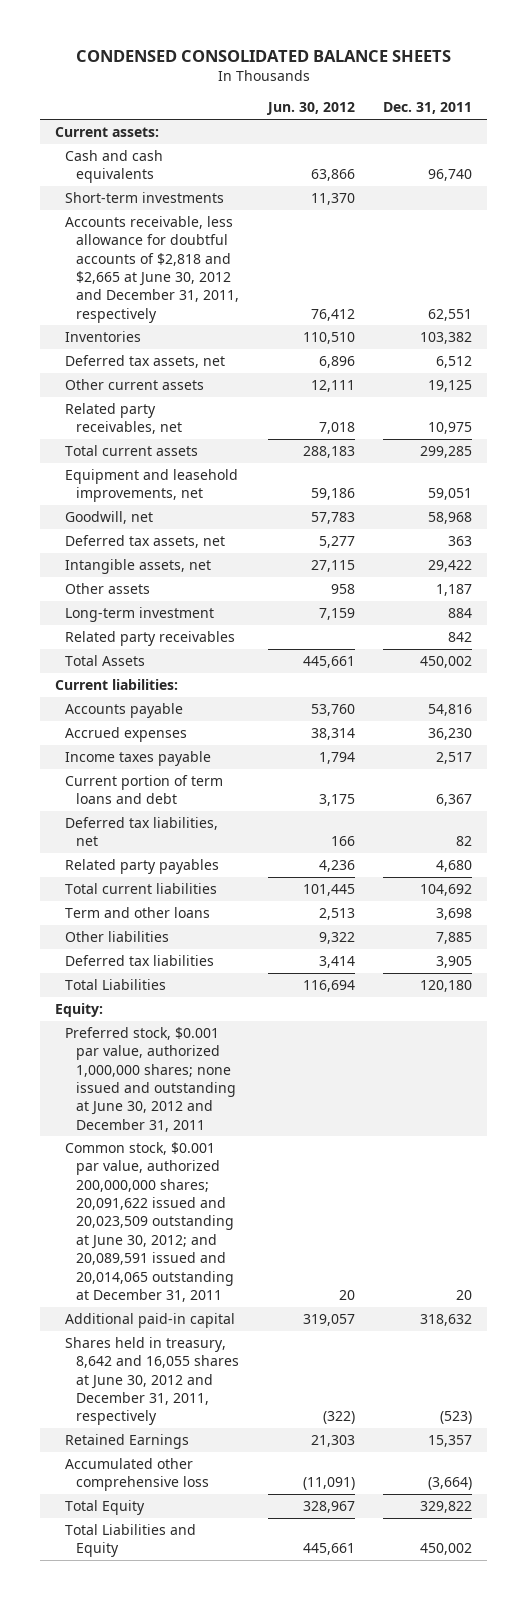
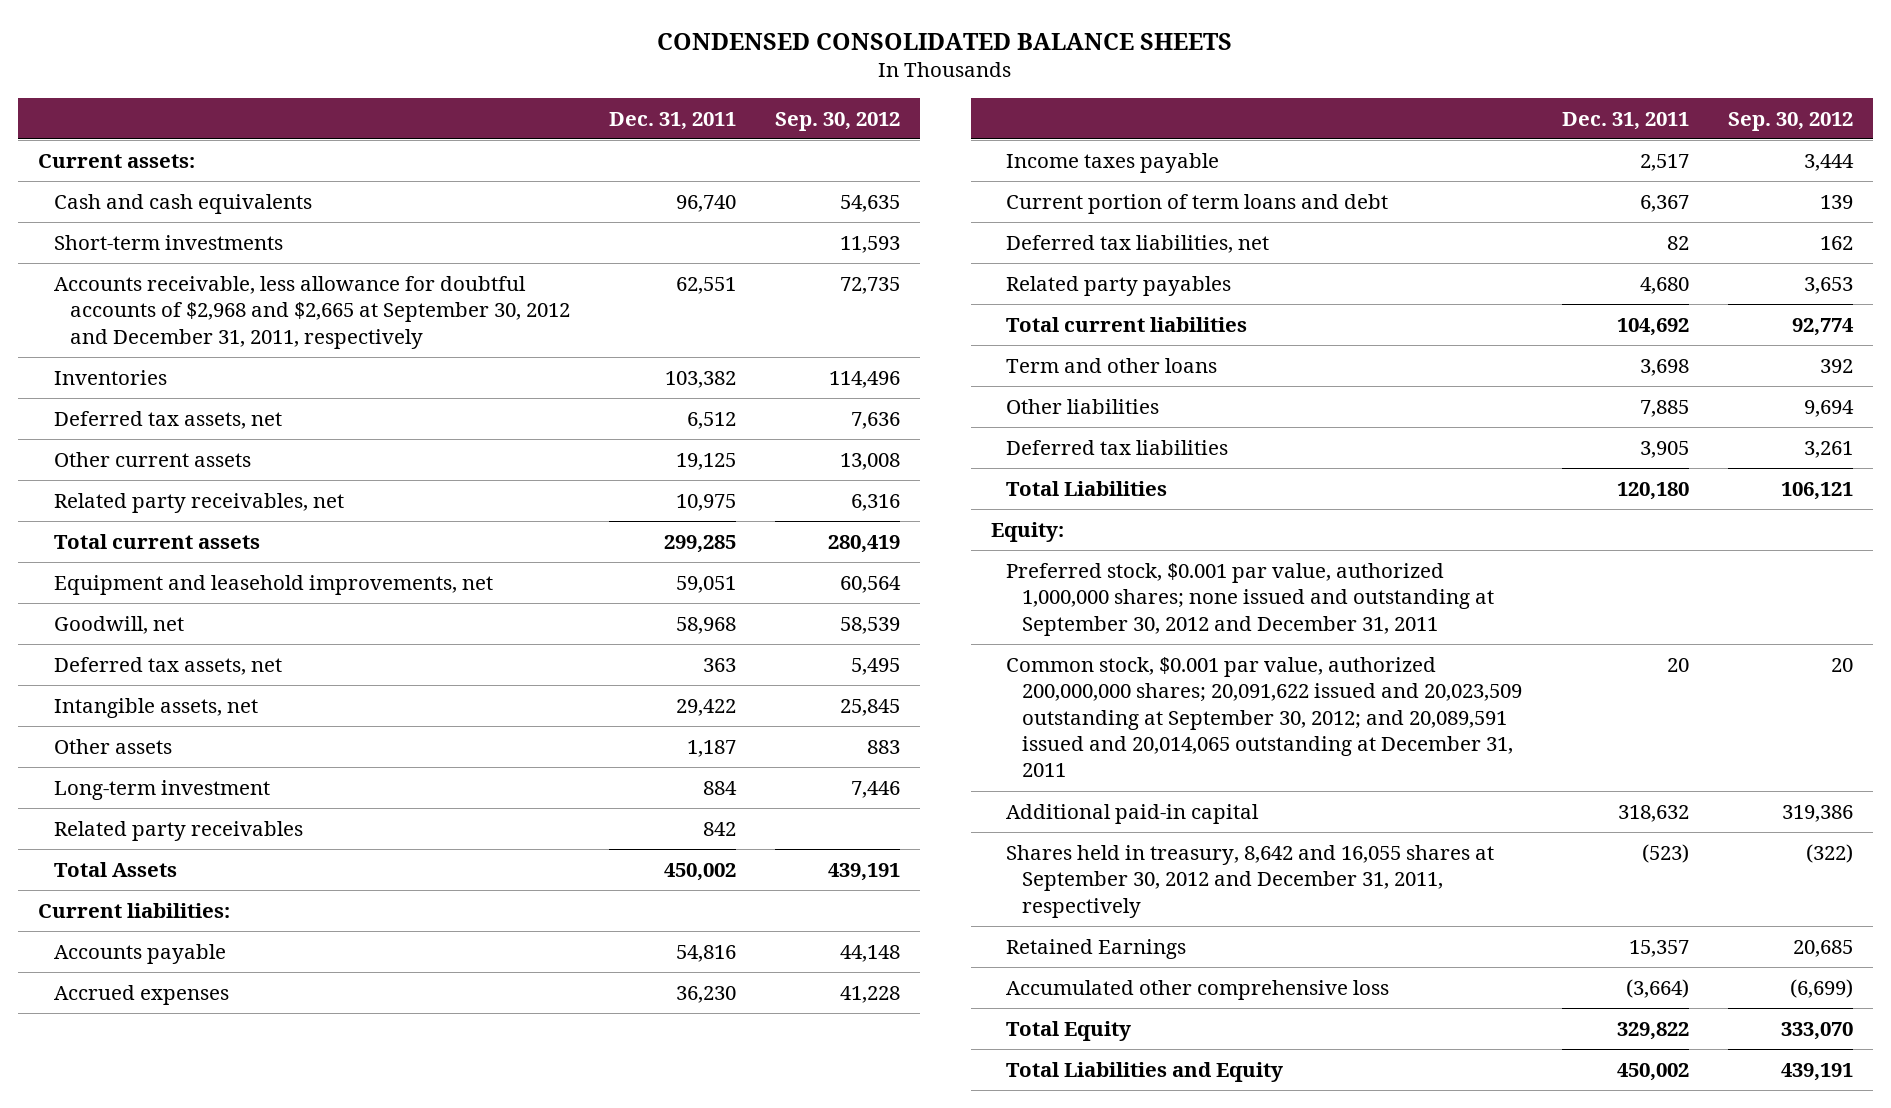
- | Jun. 30, 2012 | Dec. 31, 2011
+ | Dec. 31, 2011 | Sep. 30, 2012
- Accounts receivable, less allowance for doubtful accounts of $2,818 and $2,665 at June 30, 2012 and December 31, 2011, respectively | 76,412 | 62,551
+ Accounts receivable, less allowance for doubtful accounts of $2,968 and $2,665 at September 30, 2012 and December 31, 2011, respectively | 62,551 | 72,735
- Preferred stock, $0.001 par value, authorized 1,000,000 shares; none issued and outstanding at June 30, 2012 and December 31, 2011
- Common stock, $0.001 par value, authorized 200,000,000 shares; 20,091,622 issued and 20,023,509 outstanding at June 30, 2012; and 20,089,591 issued and 20,014,065 outstanding at December 31, 2011 | 20 | 20
+ Preferred stock, $0.001 par value, authorized 1,000,000 shares; none issued and outstanding at September 30, 2012 and December 31, 2011
+ Common stock, $0.001 par value, authorized 200,000,000 shares; 20,091,622 issued and 20,023,509 outstanding at September 30, 2012; and 20,089,591 issued and 20,014,065 outstanding at December 31, 2011 | 20 | 20
- Shares held in treasury, 8,642 and 16,055 shares at June 30, 2012 and December 31, 2011, respectively | (322) | (523)
+ Shares held in treasury, 8,642 and 16,055 shares at September 30, 2012 and December 31, 2011, respectively | (523) | (322)

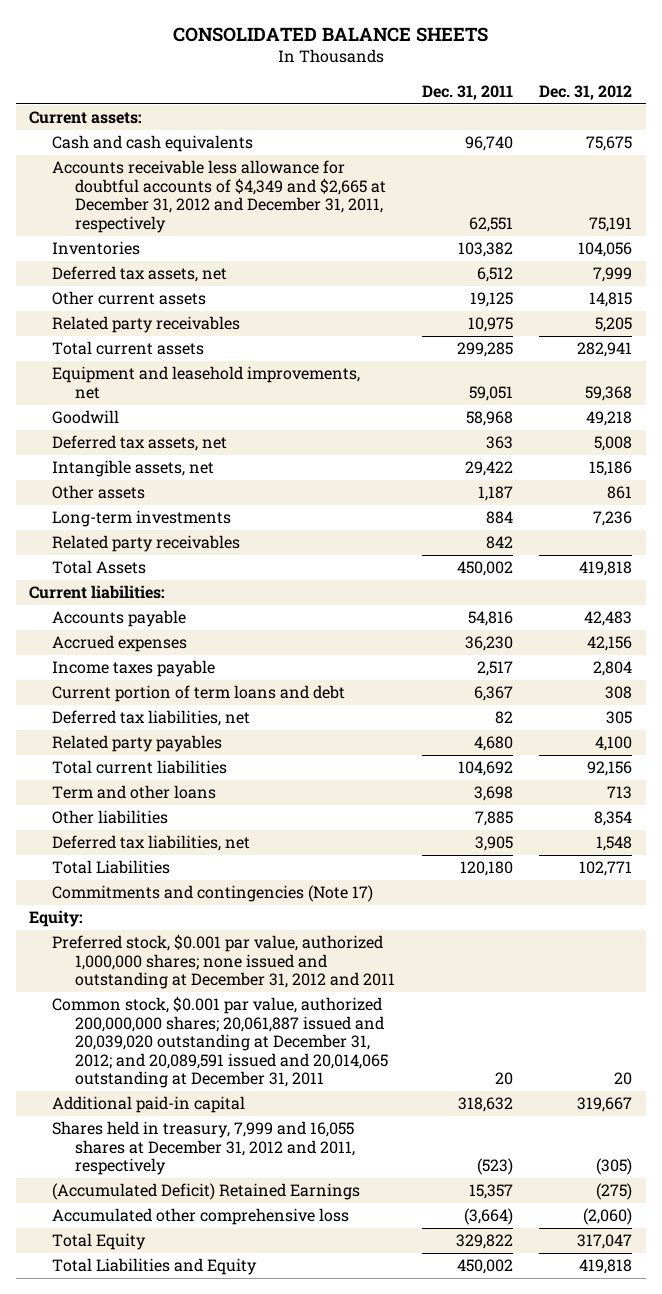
- CONDENSED CONSOLIDATED BALANCE SHEETS
+ CONSOLIDATED BALANCE SHEETS
- | Dec. 31, 2011 | Sep. 30, 2012
+ | Dec. 31, 2011 | Dec. 31, 2012
- Short-term investments | | 11,593
- Accounts receivable, less allowance for doubtful accounts of $2,968 and $2,665 at September 30, 2012 and December 31, 2011, respectively | 62,551 | 72,735
+ Accounts receivable less allowance for doubtful accounts of $4,349 and $2,665 at December 31, 2012 and December 31, 2011, respectively | 62,551 | 75,191
- Related party receivables, net | 10,975 | 6,316
+ Related party receivables | 10,975 | 5,205
- Goodwill, net | 58,968 | 58,539
+ Goodwill | 58,968 | 49,218
- Long-term investment | 884 | 7,446
+ Long-term investments | 884 | 7,236
- Deferred tax liabilities | 3,905 | 3,261
+ Deferred tax liabilities, net | 3,905 | 1,548
+ Commitments and contingencies (Note 17)
- Preferred stock, $0.001 par value, authorized 1,000,000 shares; none issued and outstanding at September 30, 2012 and December 31, 2011
- Common stock, $0.001 par value, authorized 200,000,000 shares; 20,091,622 issued and 20,023,509 outstanding at September 30, 2012; and 20,089,591 issued and 20,014,065 outstanding at December 31, 2011 | 20 | 20
+ Preferred stock, $0.001 par value, authorized 1,000,000 shares; none issued and outstanding at December 31, 2012 and 2011
+ Common stock, $0.001 par value, authorized 200,000,000 shares; 20,061,887 issued and 20,039,020 outstanding at December 31, 2012; and 20,089,591 issued and 20,014,065 outstanding at December 31, 2011 | 20 | 20
- Shares held in treasury, 8,642 and 16,055 shares at September 30, 2012 and December 31, 2011, respectively | (523) | (322)
- Retained Earnings | 15,357 | 20,685
+ Shares held in treasury, 7,999 and 16,055 shares at December 31, 2012 and 2011, respectively | (523) | (305)
+ (Accumulated Deficit) Retained Earnings | 15,357 | (275)

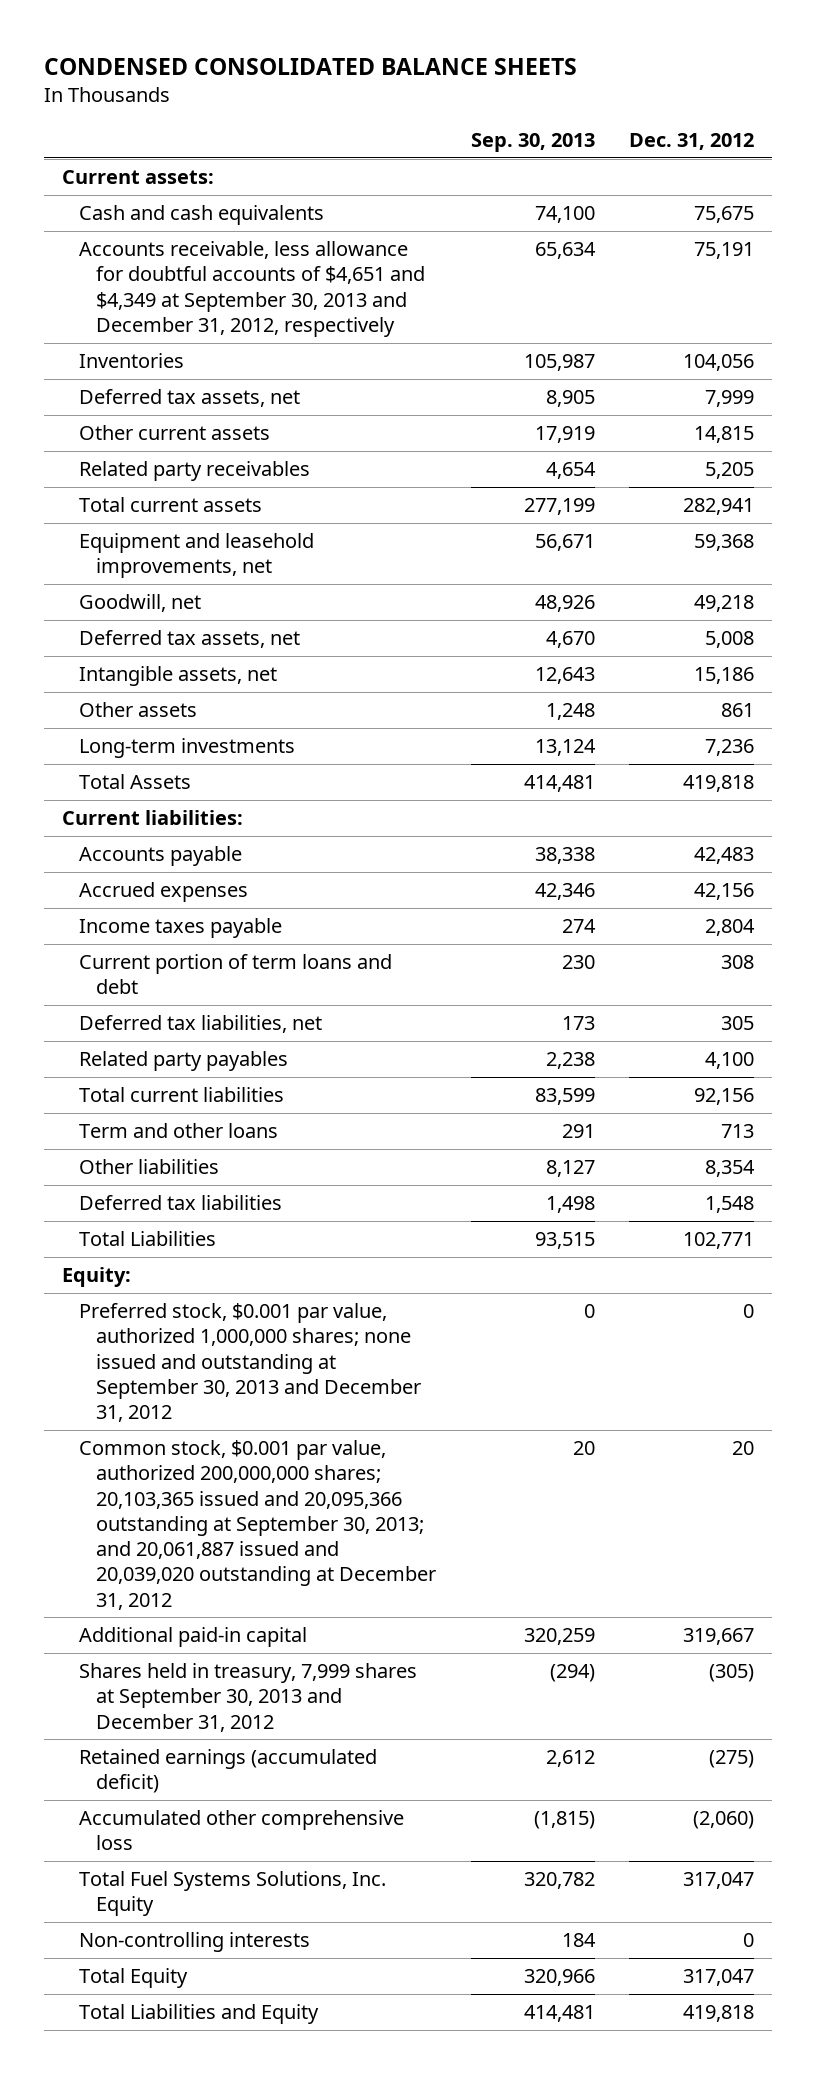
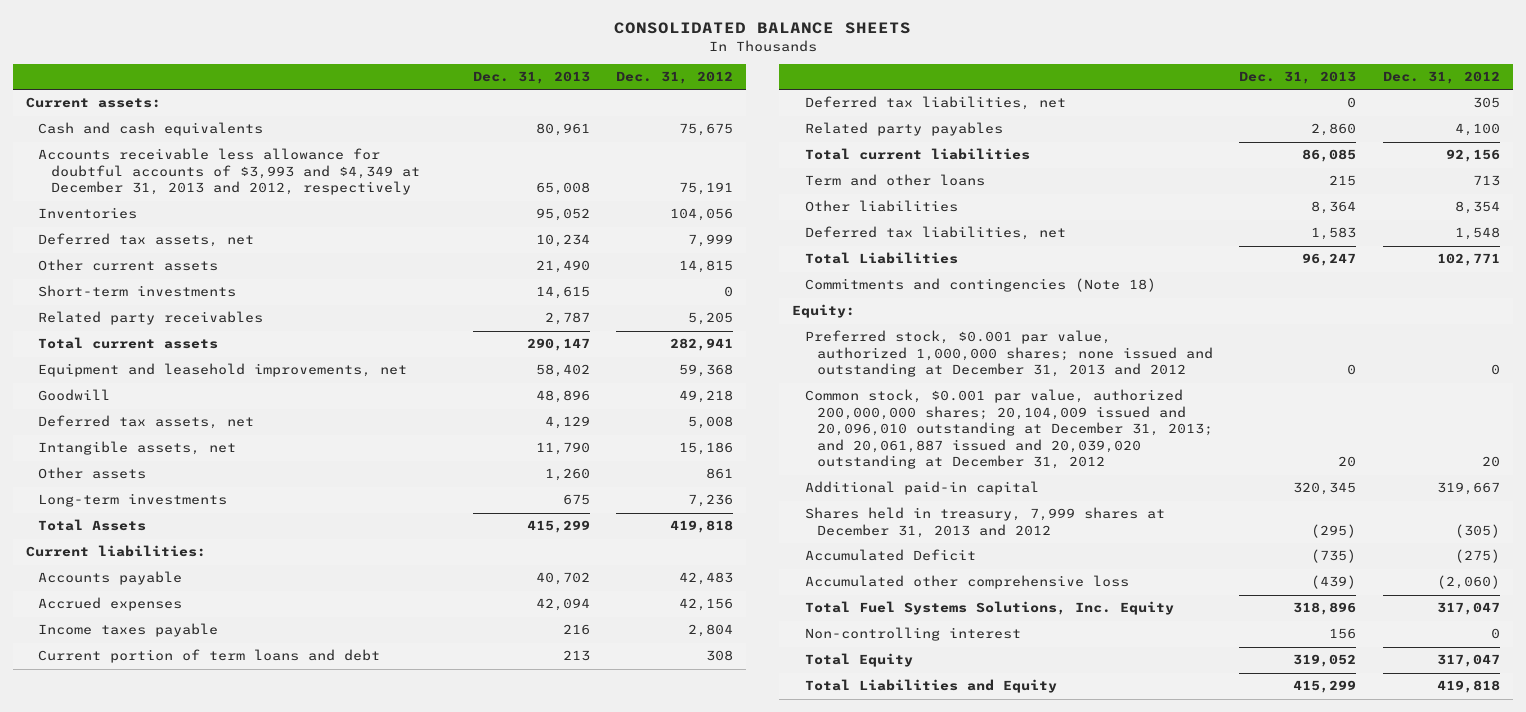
- CONDENSED CONSOLIDATED BALANCE SHEETS
+ CONSOLIDATED BALANCE SHEETS
- | Sep. 30, 2013 | Dec. 31, 2012
+ | Dec. 31, 2013 | Dec. 31, 2012
- Accounts receivable, less allowance for doubtful accounts of $4,651 and $4,349 at September 30, 2013 and December 31, 2012, respectively | 65,634 | 75,191
+ Accounts receivable less allowance for doubtful accounts of $3,993 and $4,349 at December 31, 2013 and 2012, respectively | 65,008 | 75,191
+ Short-term investments | 14,615 | 0
- Goodwill, net | 48,926 | 49,218
+ Goodwill | 48,896 | 49,218
- Deferred tax liabilities | 1,498 | 1,548
+ Deferred tax liabilities, net | 1,583 | 1,548
+ Commitments and contingencies (Note 18)
- Preferred stock, $0.001 par value, authorized 1,000,000 shares; none issued and outstanding at September 30, 2013 and December 31, 2012 | 0 | 0
- Common stock, $0.001 par value, authorized 200,000,000 shares; 20,103,365 issued and 20,095,366 outstanding at September 30, 2013; and 20,061,887 issued and 20,039,020 outstanding at December 31, 2012 | 20 | 20
+ Preferred stock, $0.001 par value, authorized 1,000,000 shares; none issued and outstanding at December 31, 2013 and 2012 | 0 | 0
+ Common stock, $0.001 par value, authorized 200,000,000 shares; 20,104,009 issued and 20,096,010 outstanding at December 31, 2013; and 20,061,887 issued and 20,039,020 outstanding at December 31, 2012 | 20 | 20
- Shares held in treasury, 7,999 shares at September 30, 2013 and December 31, 2012 | (294) | (305)
- Retained earnings (accumulated deficit) | 2,612 | (275)
+ Shares held in treasury, 7,999 shares at December 31, 2013 and 2012 | (295) | (305)
+ Accumulated Deficit | (735) | (275)
- Non-controlling interests | 184 | 0
+ Non-controlling interest | 156 | 0

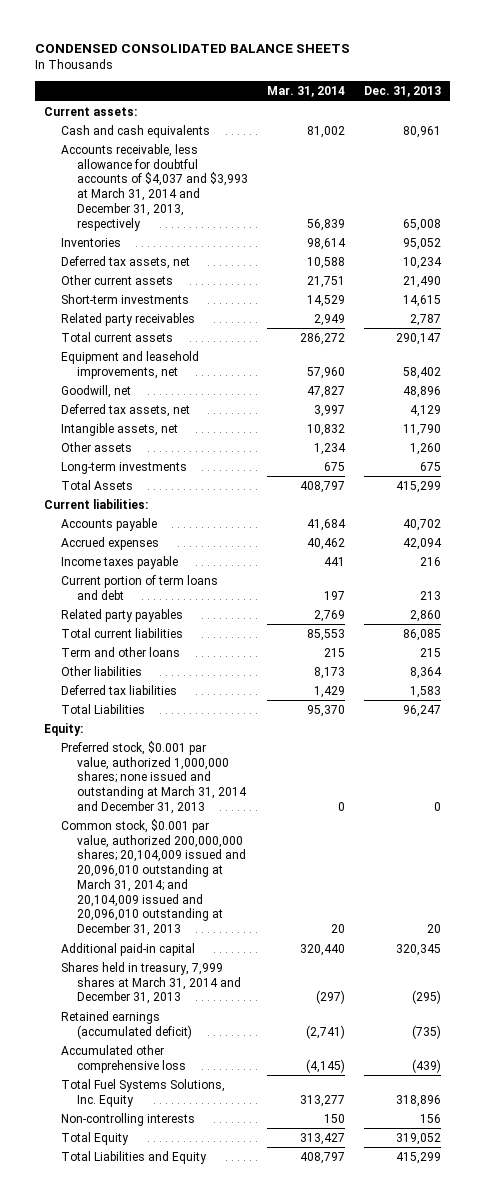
- CONSOLIDATED BALANCE SHEETS
+ CONDENSED CONSOLIDATED BALANCE SHEETS
- | Dec. 31, 2013 | Dec. 31, 2012
+ | Mar. 31, 2014 | Dec. 31, 2013
- Accounts receivable less allowance for doubtful accounts of $3,993 and $4,349 at December 31, 2013 and 2012, respectively | 65,008 | 75,191
+ Accounts receivable, less allowance for doubtful accounts of $4,037 and $3,993 at March 31, 2014 and December 31, 2013, respectively | 56,839 | 65,008
- Goodwill | 48,896 | 49,218
+ Goodwill, net | 47,827 | 48,896
- Deferred tax liabilities, net | 0 | 305
- Deferred tax liabilities, net | 1,583 | 1,548
+ Deferred tax liabilities | 1,429 | 1,583
- Commitments and contingencies (Note 18)
- Preferred stock, $0.001 par value, authorized 1,000,000 shares; none issued and outstanding at December 31, 2013 and 2012 | 0 | 0
- Common stock, $0.001 par value, authorized 200,000,000 shares; 20,104,009 issued and 20,096,010 outstanding at December 31, 2013; and 20,061,887 issued and 20,039,020 outstanding at December 31, 2012 | 20 | 20
+ Preferred stock, $0.001 par value, authorized 1,000,000 shares; none issued and outstanding at March 31, 2014 and December 31, 2013 | 0 | 0
+ Common stock, $0.001 par value, authorized 200,000,000 shares; 20,104,009 issued and 20,096,010 outstanding at March 31, 2014; and 20,104,009 issued and 20,096,010 outstanding at December 31, 2013 | 20 | 20
- Shares held in treasury, 7,999 shares at December 31, 2013 and 2012 | (295) | (305)
- Accumulated Deficit | (735) | (275)
+ Shares held in treasury, 7,999 shares at March 31, 2014 and December 31, 2013 | (297) | (295)
+ Retained earnings (accumulated deficit) | (2,741) | (735)
- Non-controlling interest | 156 | 0
+ Non-controlling interests | 150 | 156

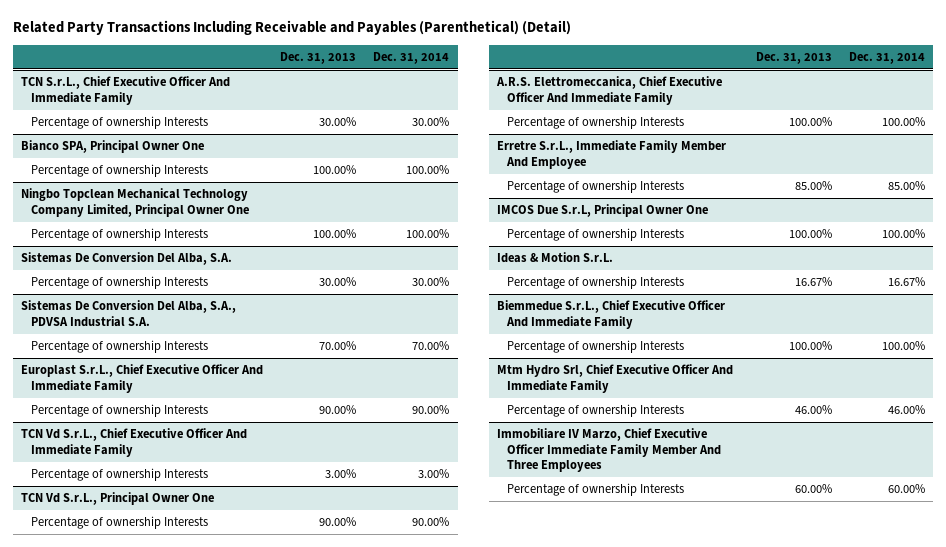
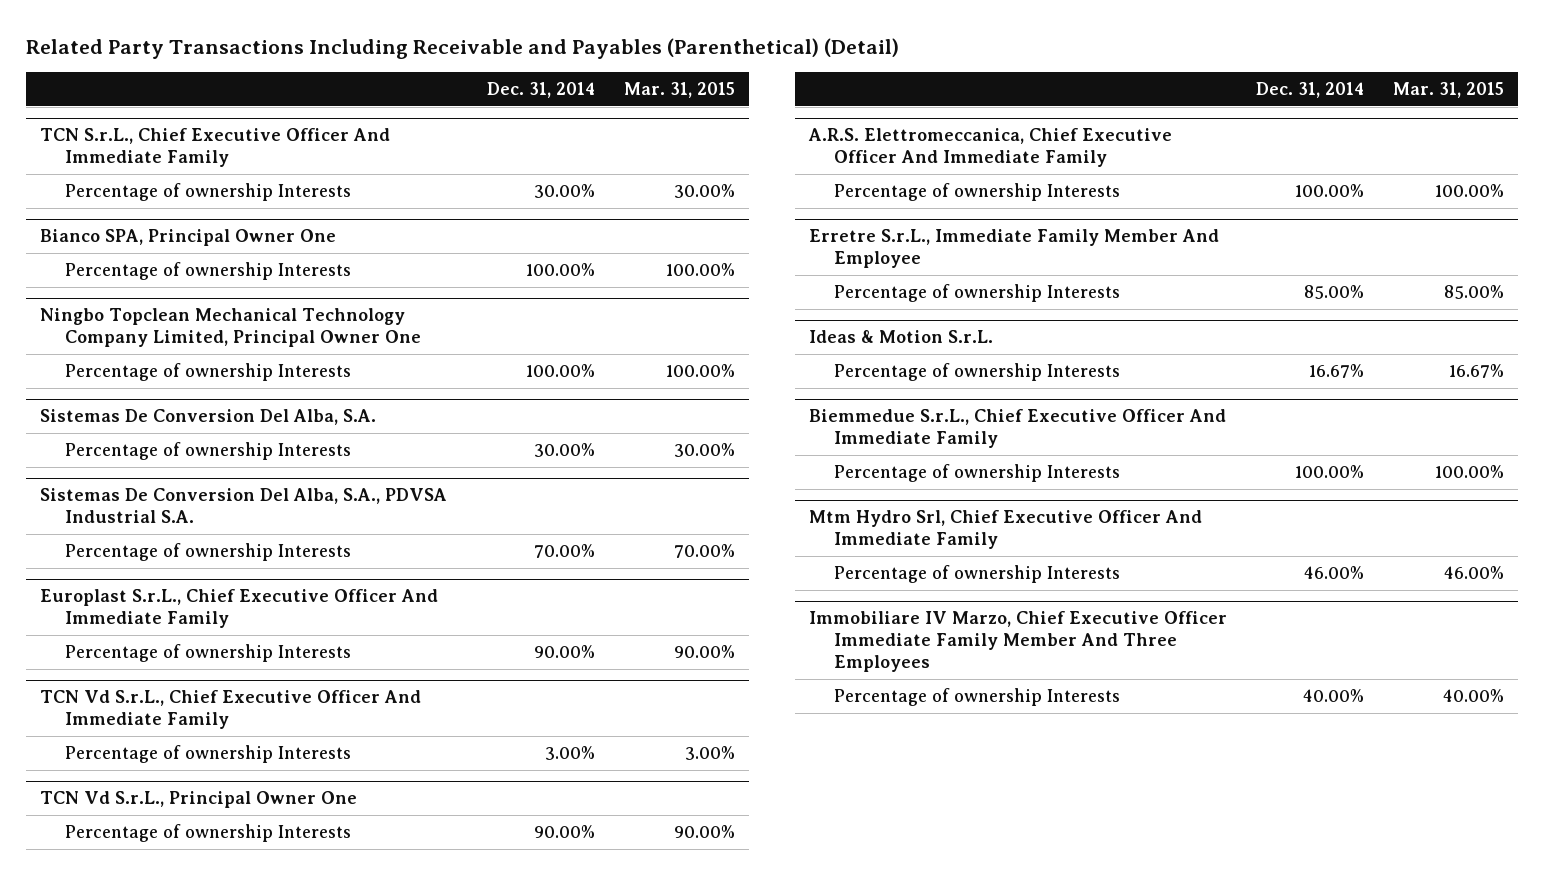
- | Dec. 31, 2013 | Dec. 31, 2014
+ | Dec. 31, 2014 | Mar. 31, 2015
- IMCOS Due S.r.L, Principal Owner One
- Percentage of ownership Interests | 100.00% | 100.00%
@ Immobiliare IV Marzo, Chief Executive Officer Immediate Family Member And Three Employees
- Percentage of ownership Interests | 60.00% | 60.00%
+ Percentage of ownership Interests | 40.00% | 40.00%

